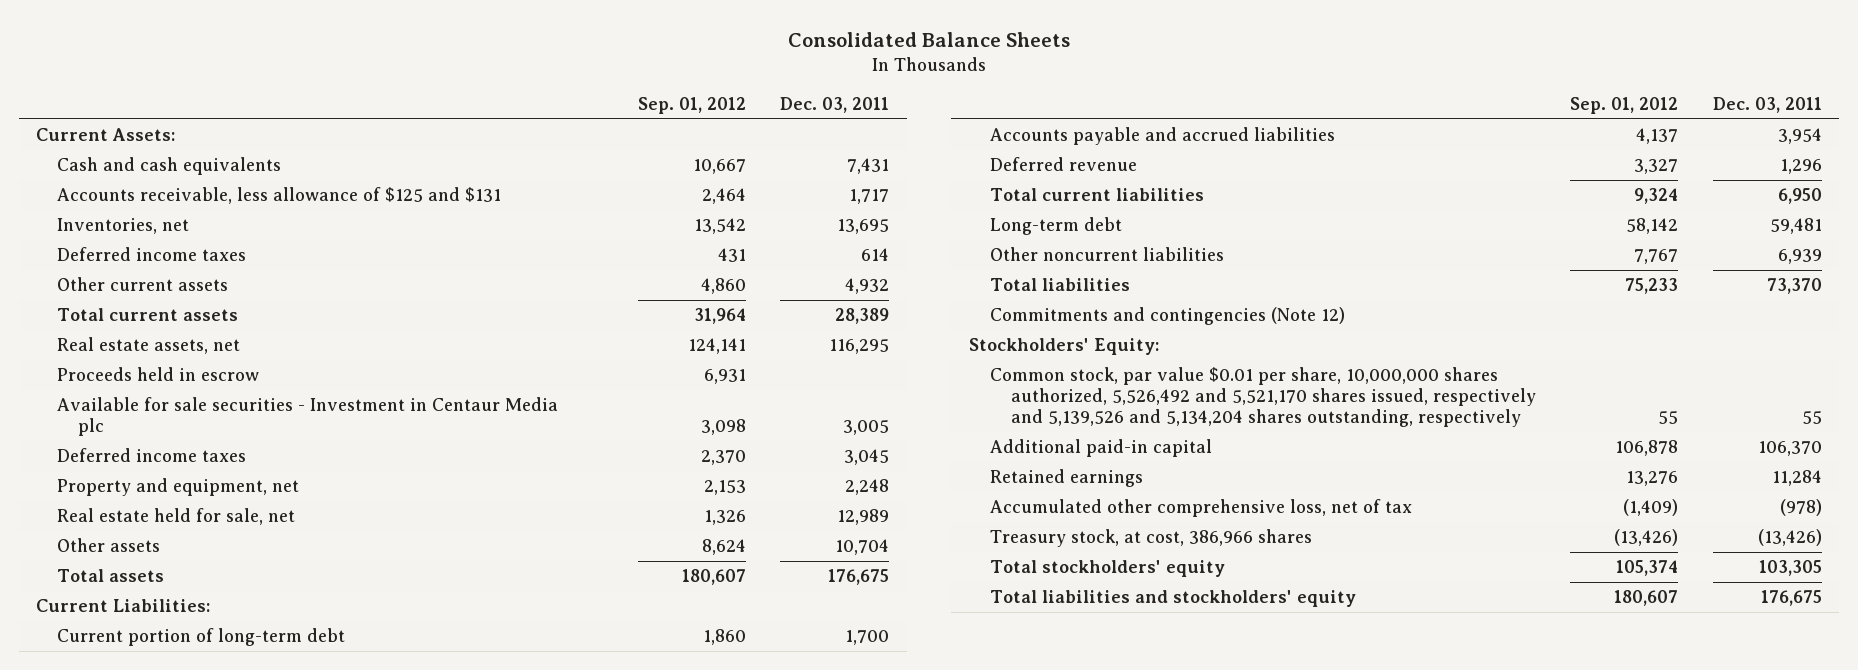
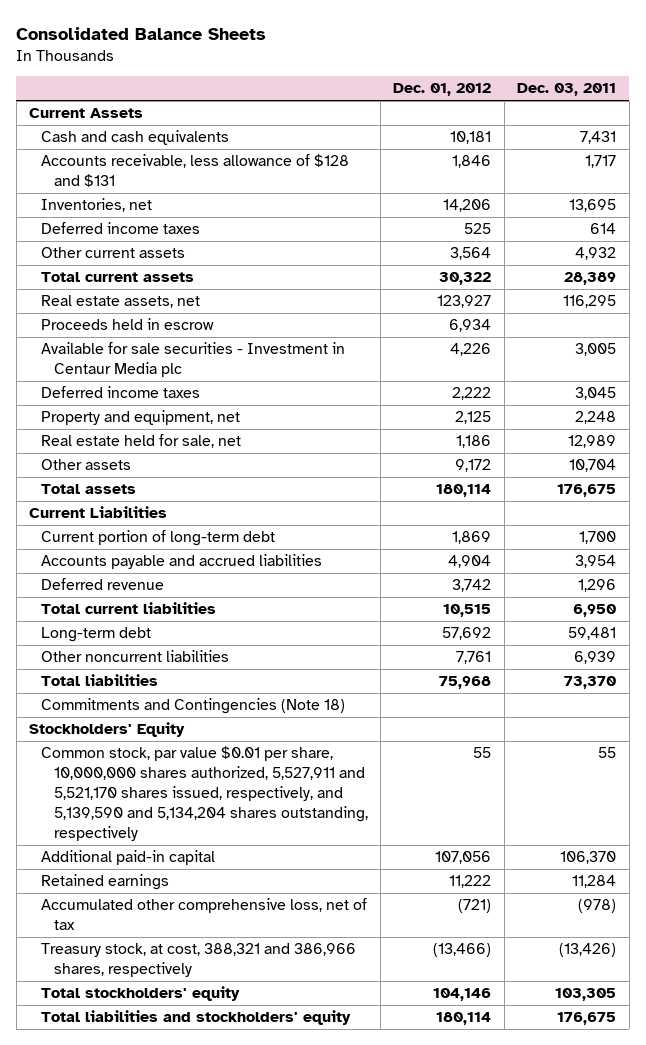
- | Sep. 01, 2012 | Dec. 03, 2011
+ | Dec. 01, 2012 | Dec. 03, 2011
- Current Assets:
+ Current Assets
- Accounts receivable, less allowance of $125 and $131 | 2,464 | 1,717
+ Accounts receivable, less allowance of $128 and $131 | 1,846 | 1,717
- Current Liabilities:
+ Current Liabilities
- Commitments and contingencies (Note 12)
- Stockholders' Equity:
- Common stock, par value $0.01 per share, 10,000,000 shares authorized, 5,526,492 and 5,521,170 shares issued, respectively and 5,139,526 and 5,134,204 shares outstanding, respectively | 55 | 55
+ Commitments and Contingencies (Note 18)
+ Stockholders' Equity
+ Common stock, par value $0.01 per share, 10,000,000 shares authorized, 5,527,911 and 5,521,170 shares issued, respectively, and 5,139,590 and 5,134,204 shares outstanding, respectively | 55 | 55
- Treasury stock, at cost, 386,966 shares | (13,426) | (13,426)
+ Treasury stock, at cost, 388,321 and 386,966 shares, respectively | (13,466) | (13,426)

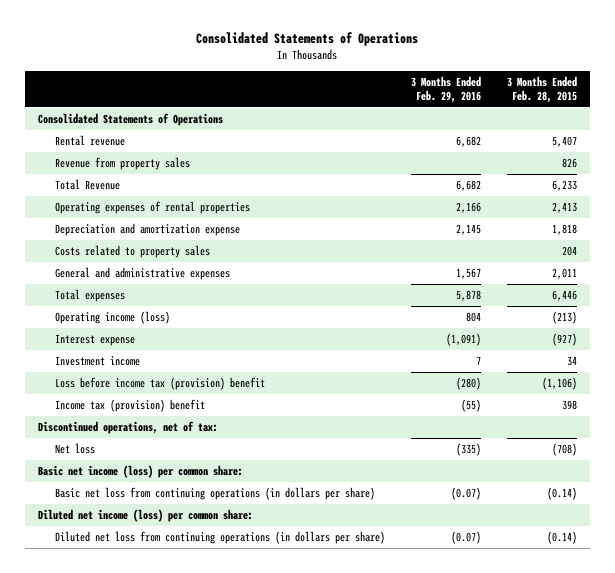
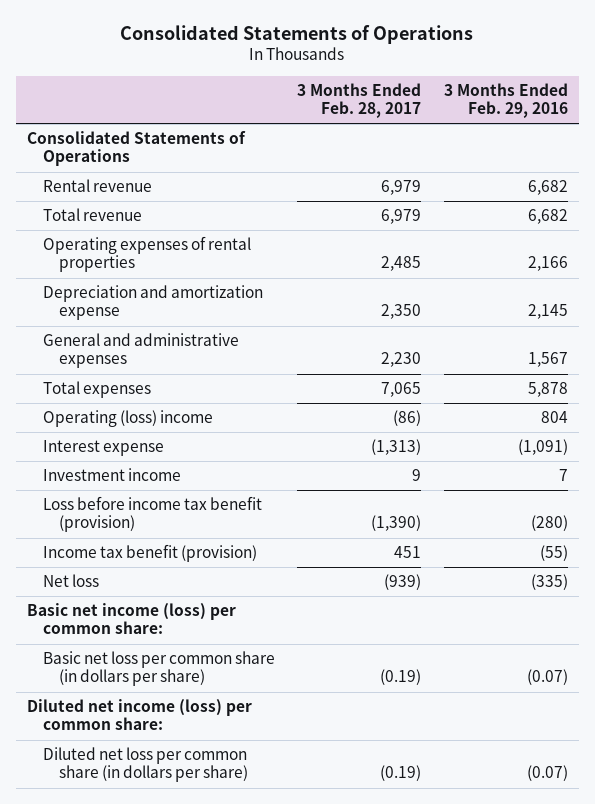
- | 3 Months Ended Feb. 29, 2016 | 3 Months Ended Feb. 28, 2015
+ | 3 Months Ended Feb. 28, 2017 | 3 Months Ended Feb. 29, 2016
- Revenue from property sales | | 826
- Total Revenue | 6,682 | 6,233
+ Total revenue | 6,979 | 6,682
- Costs related to property sales | | 204
- Operating income (loss) | 804 | (213)
+ Operating (loss) income | (86) | 804
- Loss before income tax (provision) benefit | (280) | (1,106)
- Income tax (provision) benefit | (55) | 398
- Discontinued operations, net of tax:
+ Loss before income tax benefit (provision) | (1,390) | (280)
+ Income tax benefit (provision) | 451 | (55)
- Basic net loss from continuing operations (in dollars per share) | (0.07) | (0.14)
+ Basic net loss per common share (in dollars per share) | (0.19) | (0.07)
- Diluted net loss from continuing operations (in dollars per share) | (0.07) | (0.14)
+ Diluted net loss per common share (in dollars per share) | (0.19) | (0.07)

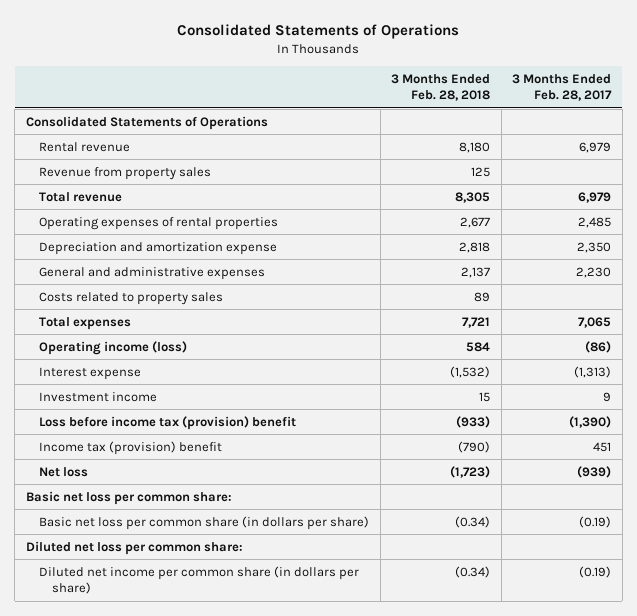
- | 3 Months Ended Feb. 28, 2017 | 3 Months Ended Feb. 29, 2016
+ | 3 Months Ended Feb. 28, 2018 | 3 Months Ended Feb. 28, 2017
+ Revenue from property sales | 125 |
+ Costs related to property sales | 89 |
- Operating (loss) income | (86) | 804
+ Operating income (loss) | 584 | (86)
- Loss before income tax benefit (provision) | (1,390) | (280)
- Income tax benefit (provision) | 451 | (55)
+ Loss before income tax (provision) benefit | (933) | (1,390)
+ Income tax (provision) benefit | (790) | 451
- Basic net income (loss) per common share:
+ Basic net loss per common share:
- Diluted net income (loss) per common share:
- Diluted net loss per common share (in dollars per share) | (0.19) | (0.07)
+ Diluted net loss per common share:
+ Diluted net income per common share (in dollars per share) | (0.34) | (0.19)

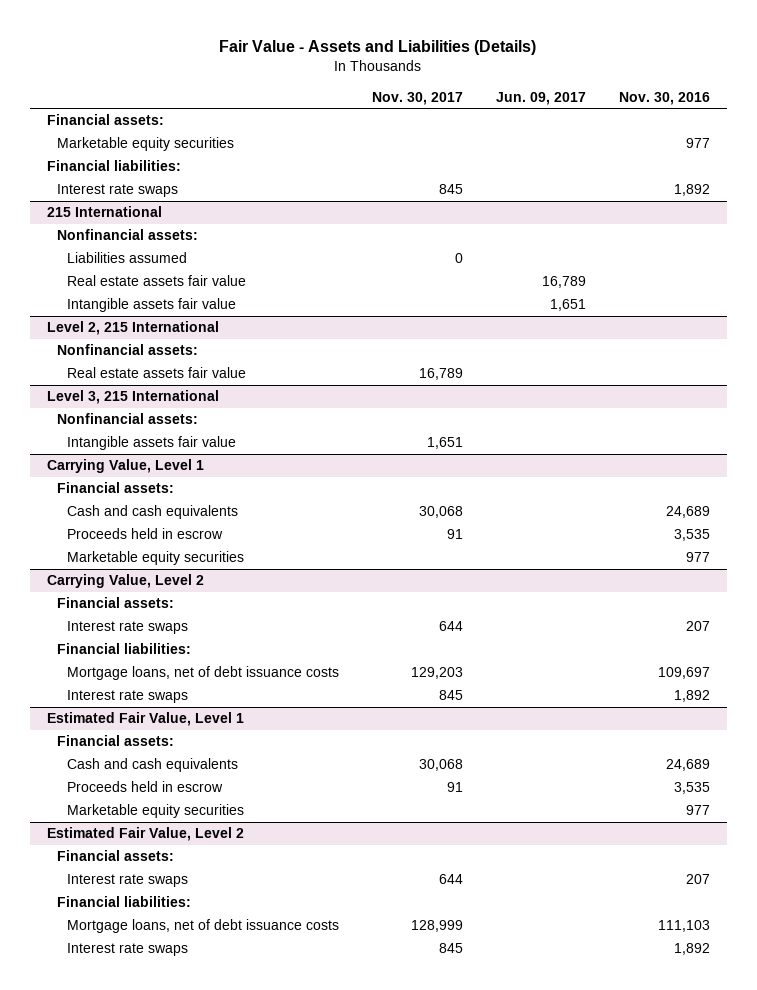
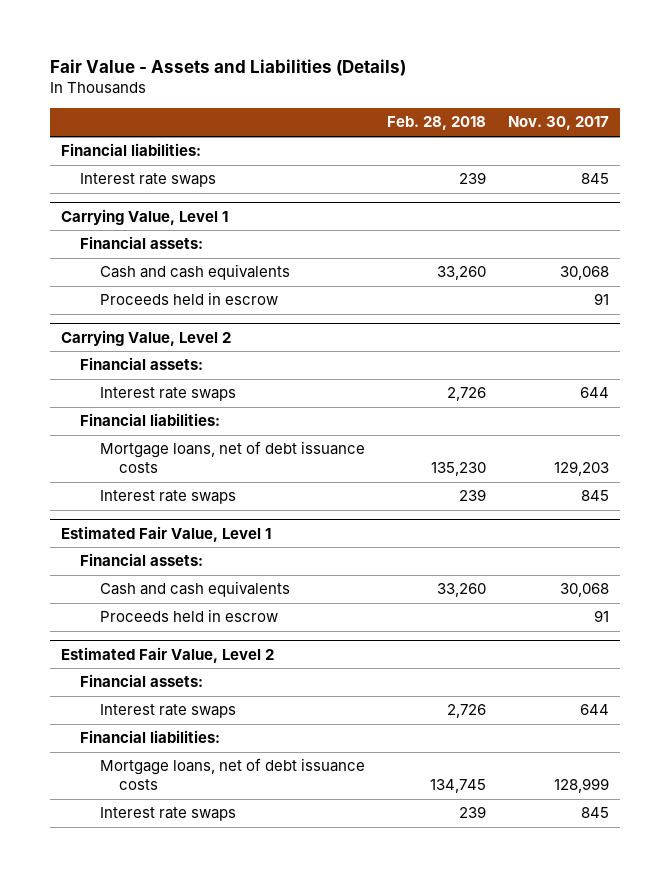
- | Nov. 30, 2017 | Jun. 09, 2017 | Nov. 30, 2016
+ | Feb. 28, 2018 | Nov. 30, 2017
- Financial assets:
- Marketable equity securities | | | 977
- 215 International
- Nonfinancial assets:
- Liabilities assumed | 0 | |
- Real estate assets fair value | | 16,789 |
- Intangible assets fair value | | 1,651 |
- Level 2, 215 International
- Nonfinancial assets:
- Real estate assets fair value | 16,789 | |
- Level 3, 215 International
- Nonfinancial assets:
- Intangible assets fair value | 1,651 | |
@ Carrying Value, Level 1
- Marketable equity securities | | | 977
@ Estimated Fair Value, Level 1
- Marketable equity securities | | | 977

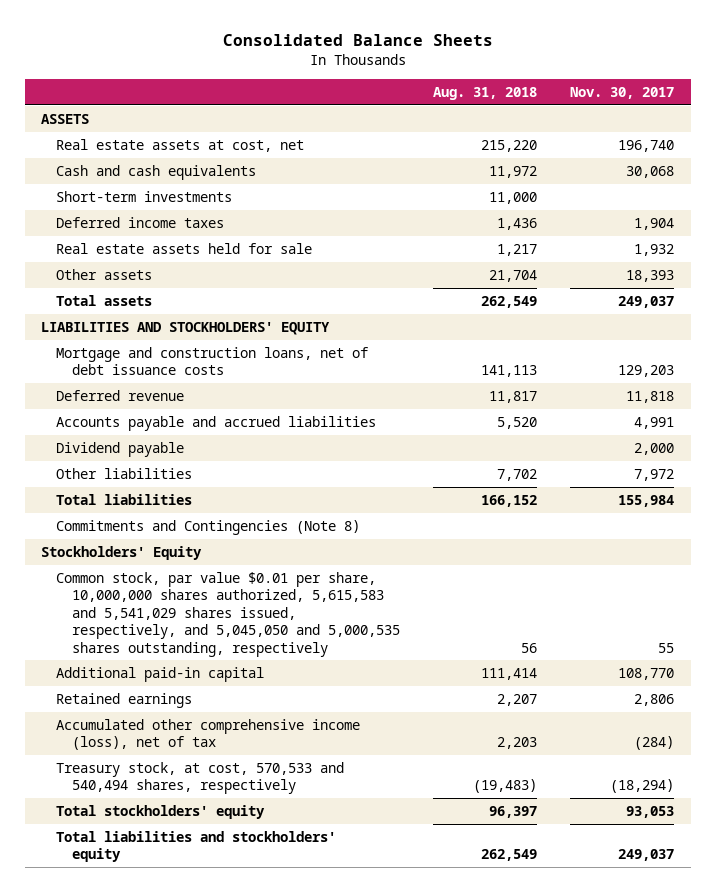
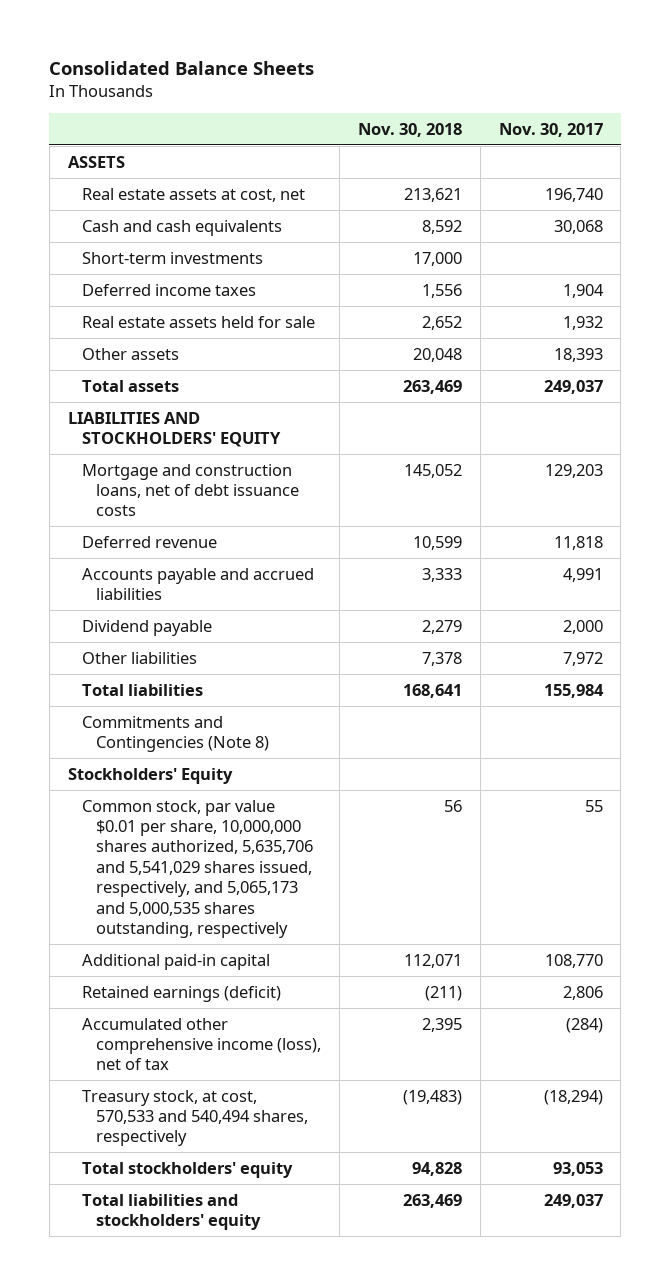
- | Aug. 31, 2018 | Nov. 30, 2017
+ | Nov. 30, 2018 | Nov. 30, 2017
- Common stock, par value $0.01 per share, 10,000,000 shares authorized, 5,615,583 and 5,541,029 shares issued, respectively, and 5,045,050 and 5,000,535 shares outstanding, respectively | 56 | 55
+ Common stock, par value $0.01 per share, 10,000,000 shares authorized, 5,635,706 and 5,541,029 shares issued, respectively, and 5,065,173 and 5,000,535 shares outstanding, respectively | 56 | 55
- Retained earnings | 2,207 | 2,806
+ Retained earnings (deficit) | (211) | 2,806

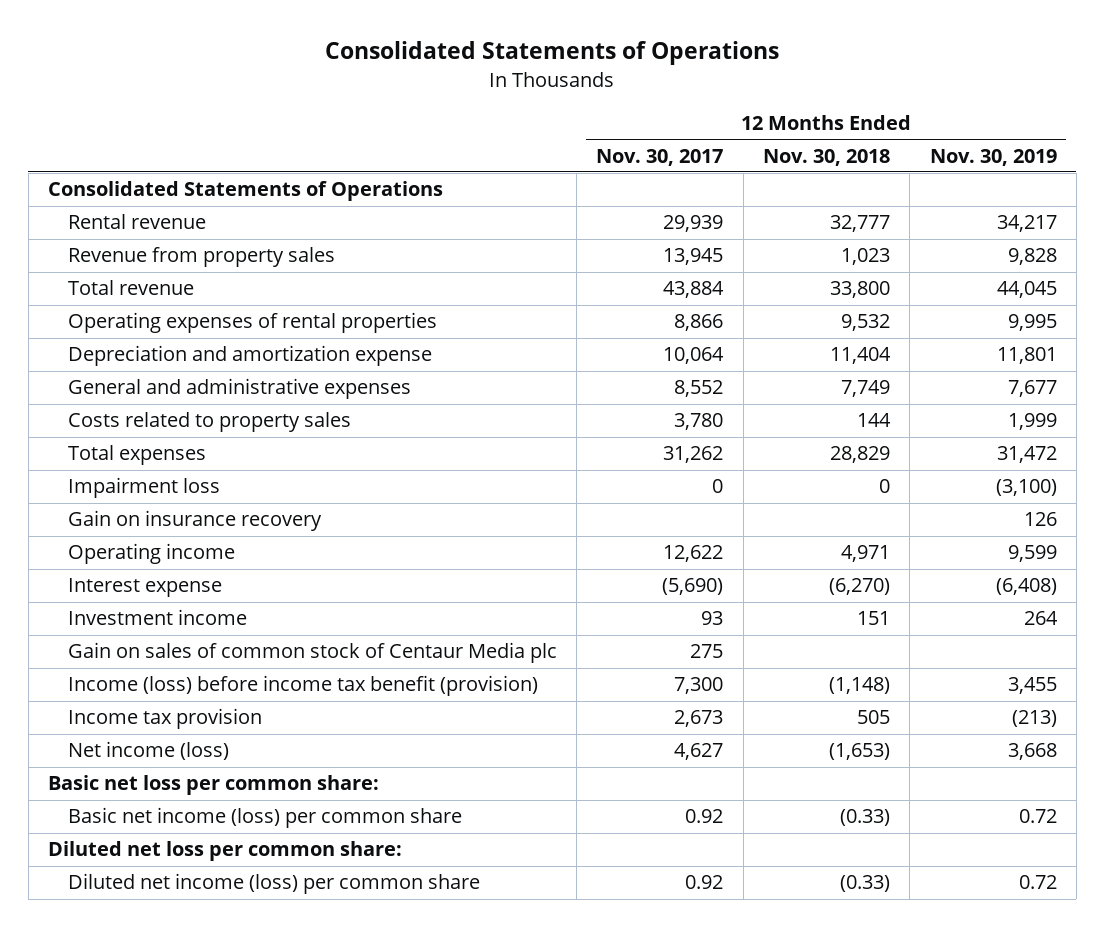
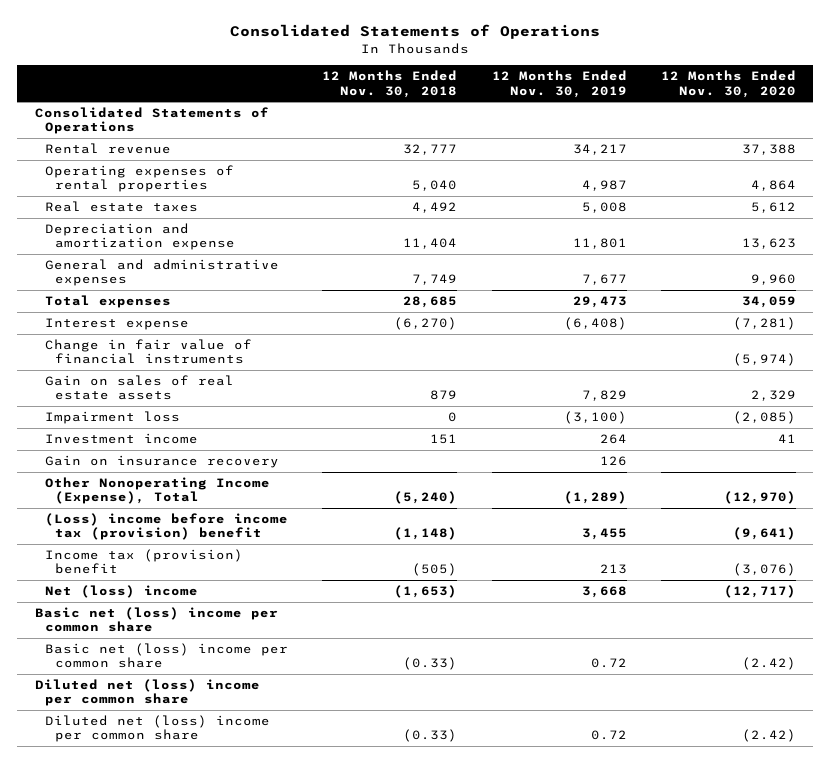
- | 12 Months Ended Nov. 30, 2017 | 12 Months Ended Nov. 30, 2018 | 12 Months Ended Nov. 30, 2019
+ | 12 Months Ended Nov. 30, 2018 | 12 Months Ended Nov. 30, 2019 | 12 Months Ended Nov. 30, 2020
- Revenue from property sales | 13,945 | 1,023 | 9,828
- Total revenue | 43,884 | 33,800 | 44,045
- Operating expenses of rental properties | 8,866 | 9,532 | 9,995
+ Operating expenses of rental properties | 5,040 | 4,987 | 4,864
+ Real estate taxes | 4,492 | 5,008 | 5,612
- Costs related to property sales | 3,780 | 144 | 1,999
- Total expenses | 31,262 | 28,829 | 31,472
- Operating income | 12,622 | 4,971 | 9,599
+ Total expenses | 28,685 | 29,473 | 34,059
+ Change in fair value of financial instruments | | | (5,974)
+ Gain on sales of real estate assets | 879 | 7,829 | 2,329
moved down: Impairment loss | 0 | (3,100) | (2,085)
- Gain on sales of common stock of Centaur Media plc | 275 | |
- Income (loss) before income tax benefit (provision) | 7,300 | (1,148) | 3,455
- Income tax provision | 2,673 | 505 | (213)
- Net income (loss) | 4,627 | (1,653) | 3,668
- Basic net loss per common share:
- Basic net income (loss) per common share | 0.92 | (0.33) | 0.72
- Diluted net loss per common share:
- Diluted net income (loss) per common share | 0.92 | (0.33) | 0.72
moved down: Gain on insurance recovery | | 126 |
+ Other Nonoperating Income (Expense), Total | (5,240) | (1,289) | (12,970)
+ (Loss) income before income tax (provision) benefit | (1,148) | 3,455 | (9,641)
+ Income tax (provision) benefit | (505) | 213 | (3,076)
+ Net (loss) income | (1,653) | 3,668 | (12,717)
+ Basic net (loss) income per common share
+ Basic net (loss) income per common share | (0.33) | 0.72 | (2.42)
+ Diluted net (loss) income per common share
+ Diluted net (loss) income per common share | (0.33) | 0.72 | (2.42)

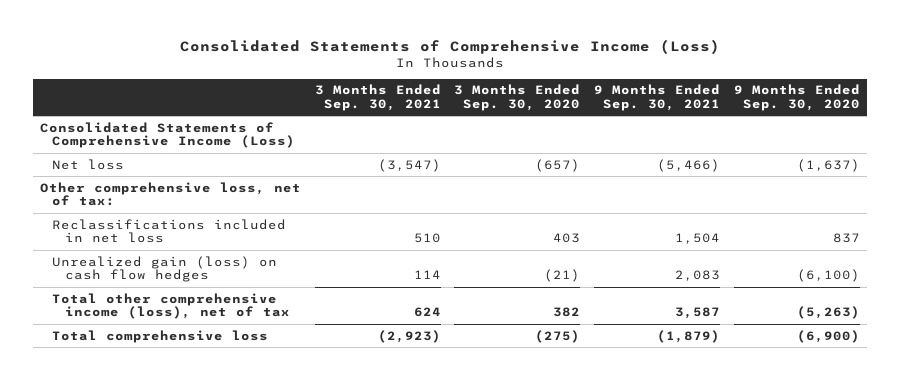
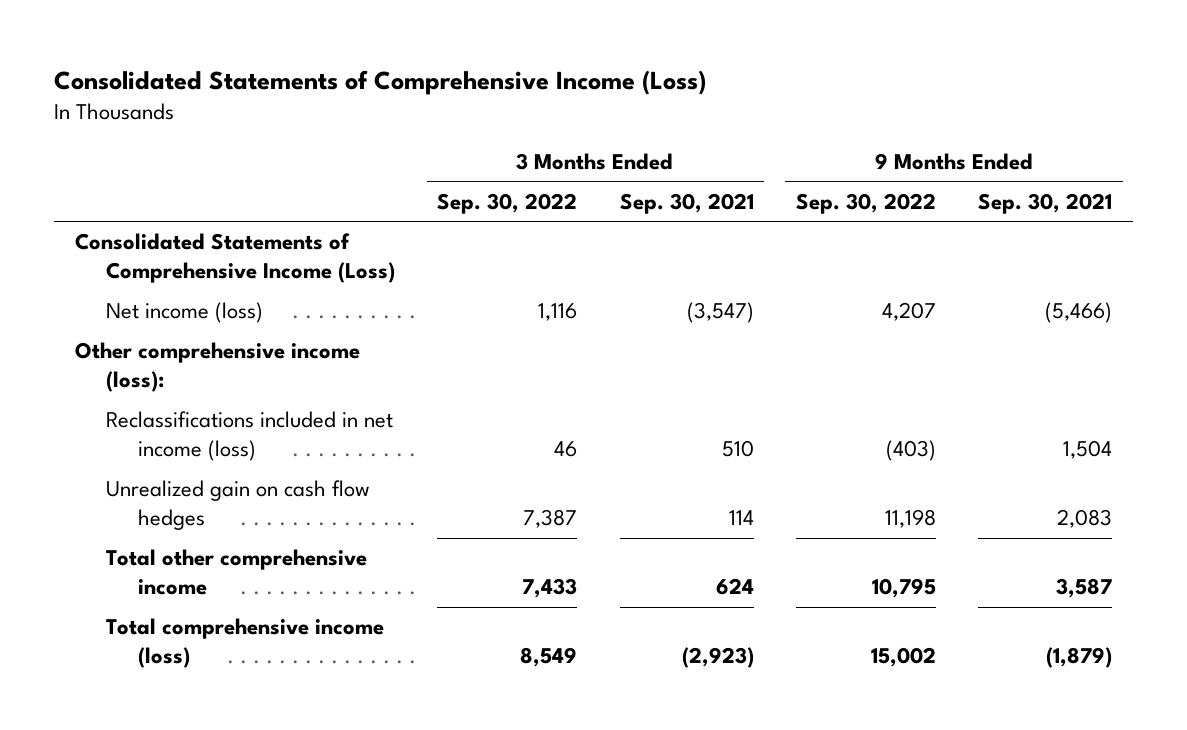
- | 3 Months Ended Sep. 30, 2021 | 3 Months Ended Sep. 30, 2020 | 9 Months Ended Sep. 30, 2021 | 9 Months Ended Sep. 30, 2020
+ | 3 Months Ended Sep. 30, 2022 | 3 Months Ended Sep. 30, 2021 | 9 Months Ended Sep. 30, 2022 | 9 Months Ended Sep. 30, 2021
- Net loss | (3,547) | (657) | (5,466) | (1,637)
- Other comprehensive loss, net of tax:
- Reclassifications included in net loss | 510 | 403 | 1,504 | 837
- Unrealized gain (loss) on cash flow hedges | 114 | (21) | 2,083 | (6,100)
- Total other comprehensive income (loss), net of tax | 624 | 382 | 3,587 | (5,263)
- Total comprehensive loss | (2,923) | (275) | (1,879) | (6,900)
+ Net income (loss) | 1,116 | (3,547) | 4,207 | (5,466)
+ Other comprehensive income (loss):
+ Reclassifications included in net income (loss) | 46 | 510 | (403) | 1,504
+ Unrealized gain on cash flow hedges | 7,387 | 114 | 11,198 | 2,083
+ Total other comprehensive income | 7,433 | 624 | 10,795 | 3,587
+ Total comprehensive income (loss) | 8,549 | (2,923) | 15,002 | (1,879)

